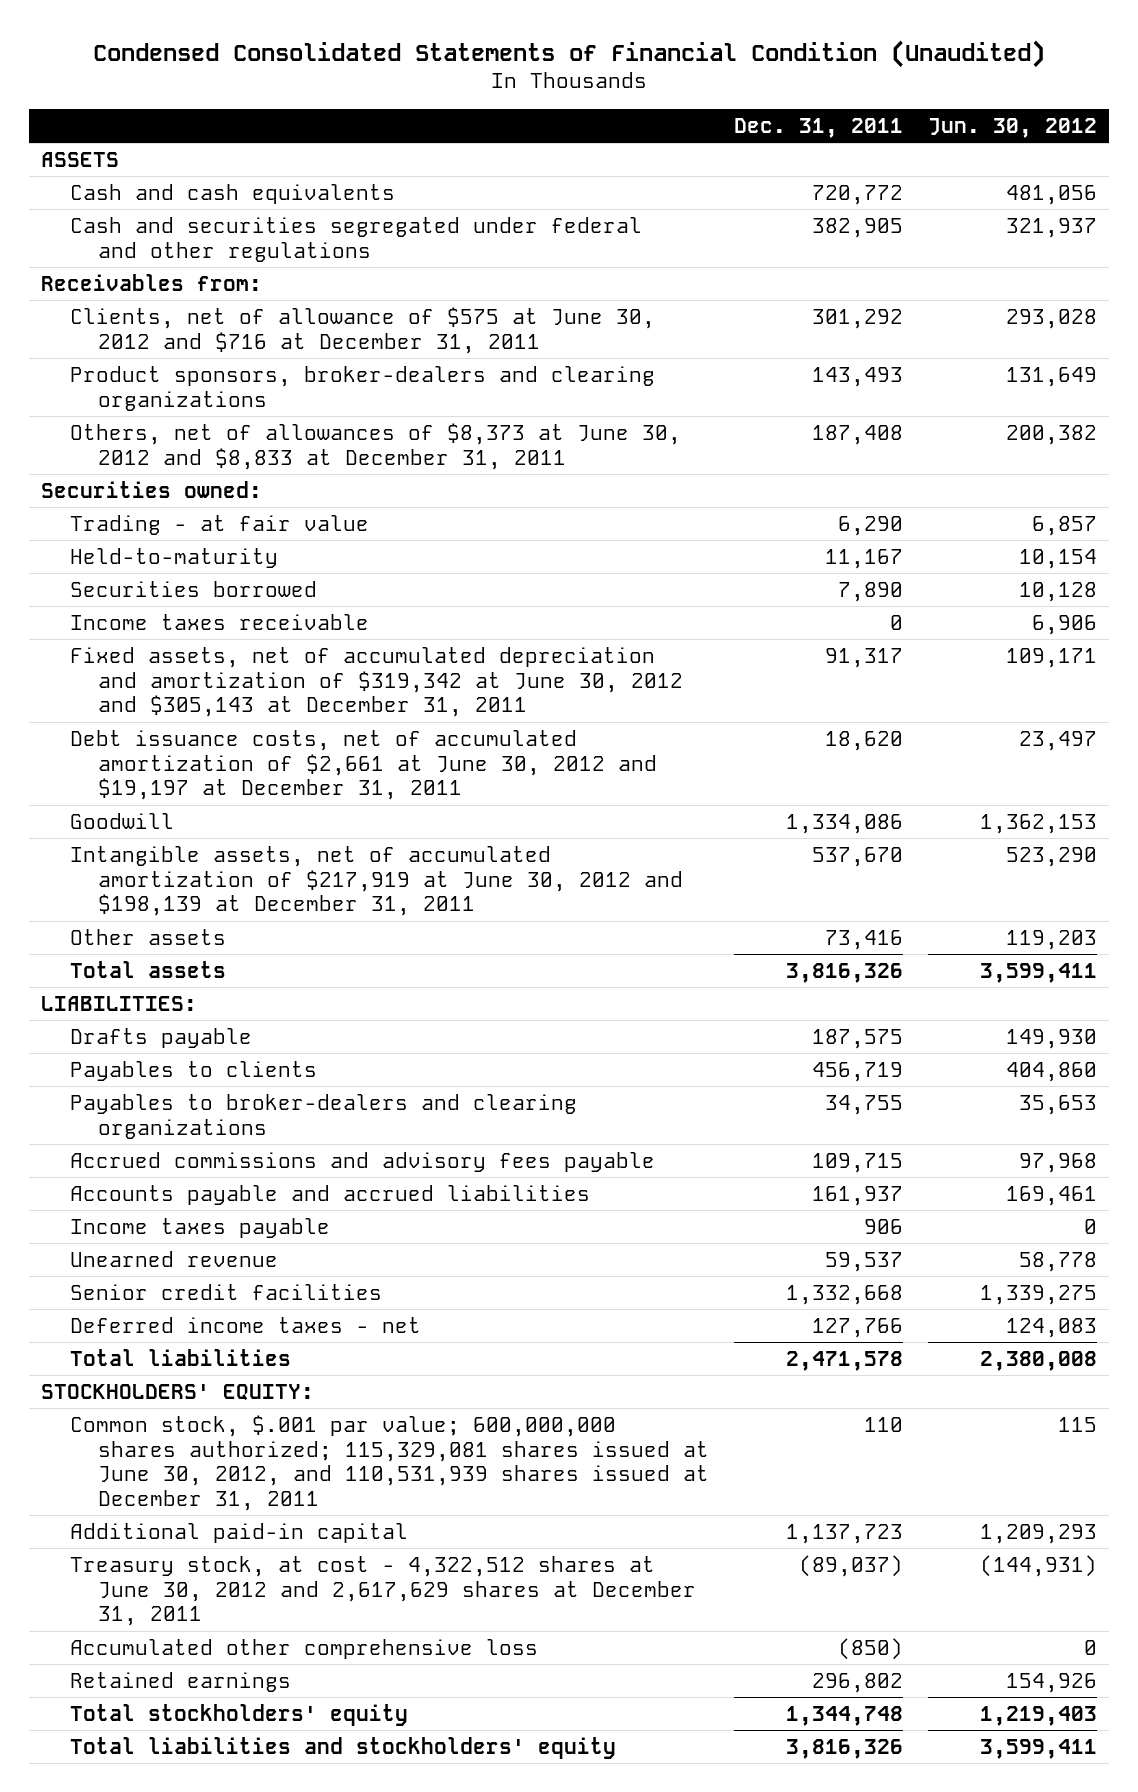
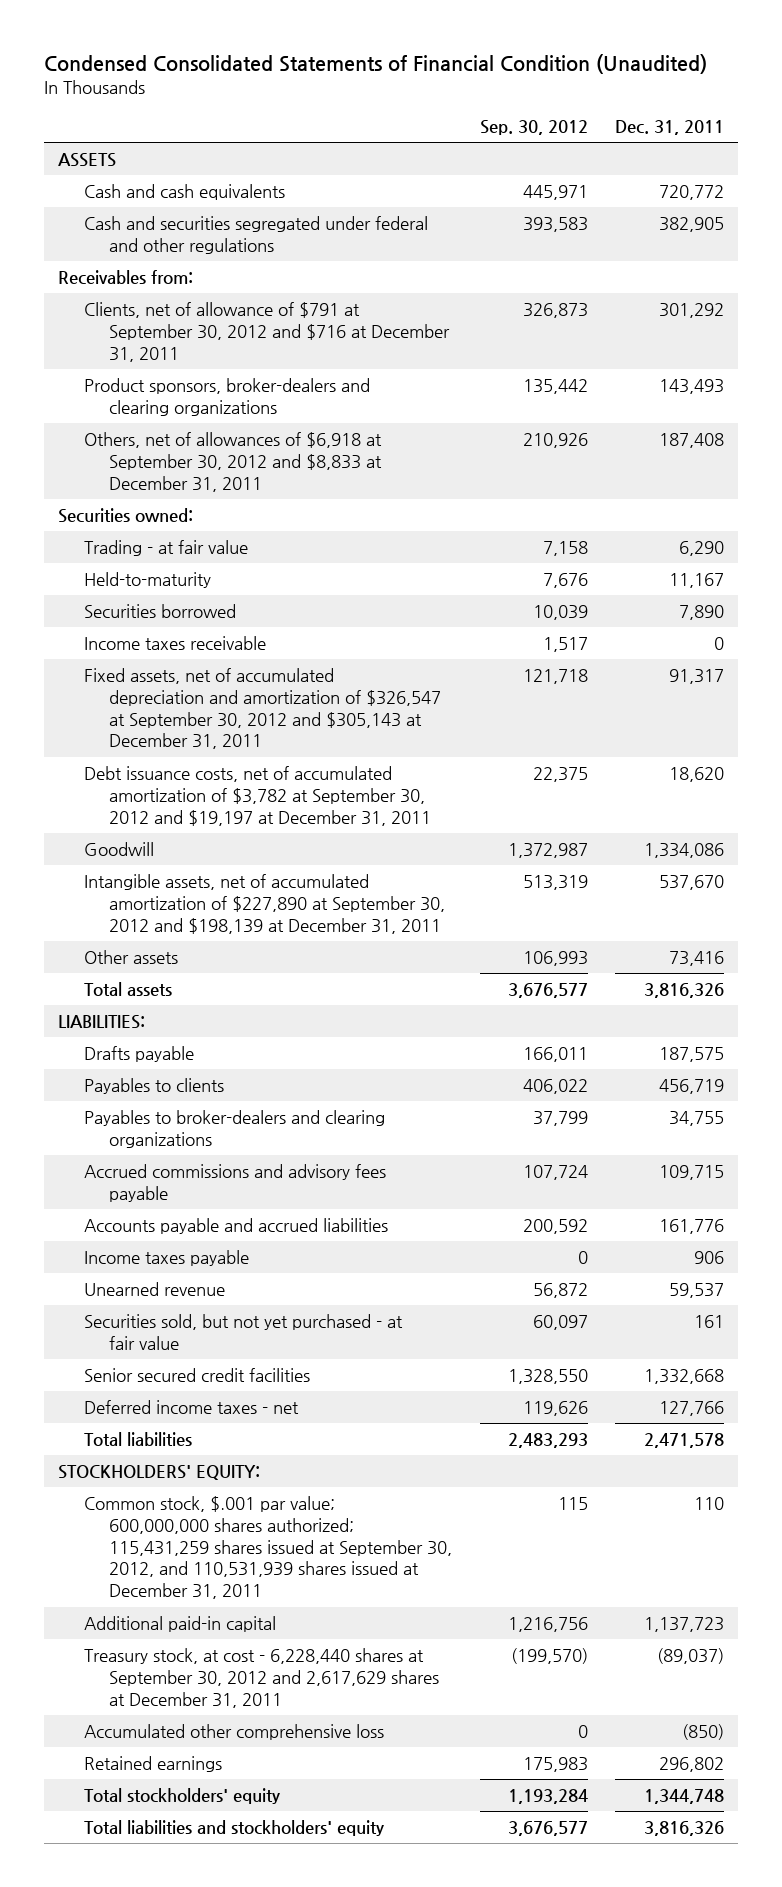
- | Dec. 31, 2011 | Jun. 30, 2012
+ | Sep. 30, 2012 | Dec. 31, 2011
- Clients, net of allowance of $575 at June 30, 2012 and $716 at December 31, 2011 | 301,292 | 293,028
+ Clients, net of allowance of $791 at September 30, 2012 and $716 at December 31, 2011 | 326,873 | 301,292
- Others, net of allowances of $8,373 at June 30, 2012 and $8,833 at December 31, 2011 | 187,408 | 200,382
+ Others, net of allowances of $6,918 at September 30, 2012 and $8,833 at December 31, 2011 | 210,926 | 187,408
- Fixed assets, net of accumulated depreciation and amortization of $319,342 at June 30, 2012 and $305,143 at December 31, 2011 | 91,317 | 109,171
- Debt issuance costs, net of accumulated amortization of $2,661 at June 30, 2012 and $19,197 at December 31, 2011 | 18,620 | 23,497
+ Fixed assets, net of accumulated depreciation and amortization of $326,547 at September 30, 2012 and $305,143 at December 31, 2011 | 121,718 | 91,317
+ Debt issuance costs, net of accumulated amortization of $3,782 at September 30, 2012 and $19,197 at December 31, 2011 | 22,375 | 18,620
- Intangible assets, net of accumulated amortization of $217,919 at June 30, 2012 and $198,139 at December 31, 2011 | 537,670 | 523,290
+ Intangible assets, net of accumulated amortization of $227,890 at September 30, 2012 and $198,139 at December 31, 2011 | 513,319 | 537,670
- Accounts payable and accrued liabilities | 161,937 | 169,461
+ Accounts payable and accrued liabilities | 200,592 | 161,776
- Senior credit facilities | 1,332,668 | 1,339,275
+ Securities sold, but not yet purchased - at fair value | 60,097 | 161
+ Senior secured credit facilities | 1,328,550 | 1,332,668
- Common stock, $.001 par value; 600,000,000 shares authorized; 115,329,081 shares issued at June 30, 2012, and 110,531,939 shares issued at December 31, 2011 | 110 | 115
+ Common stock, $.001 par value; 600,000,000 shares authorized; 115,431,259 shares issued at September 30, 2012, and 110,531,939 shares issued at December 31, 2011 | 115 | 110
- Treasury stock, at cost - 4,322,512 shares at June 30, 2012 and 2,617,629 shares at December 31, 2011 | (89,037) | (144,931)
+ Treasury stock, at cost - 6,228,440 shares at September 30, 2012 and 2,617,629 shares at December 31, 2011 | (199,570) | (89,037)

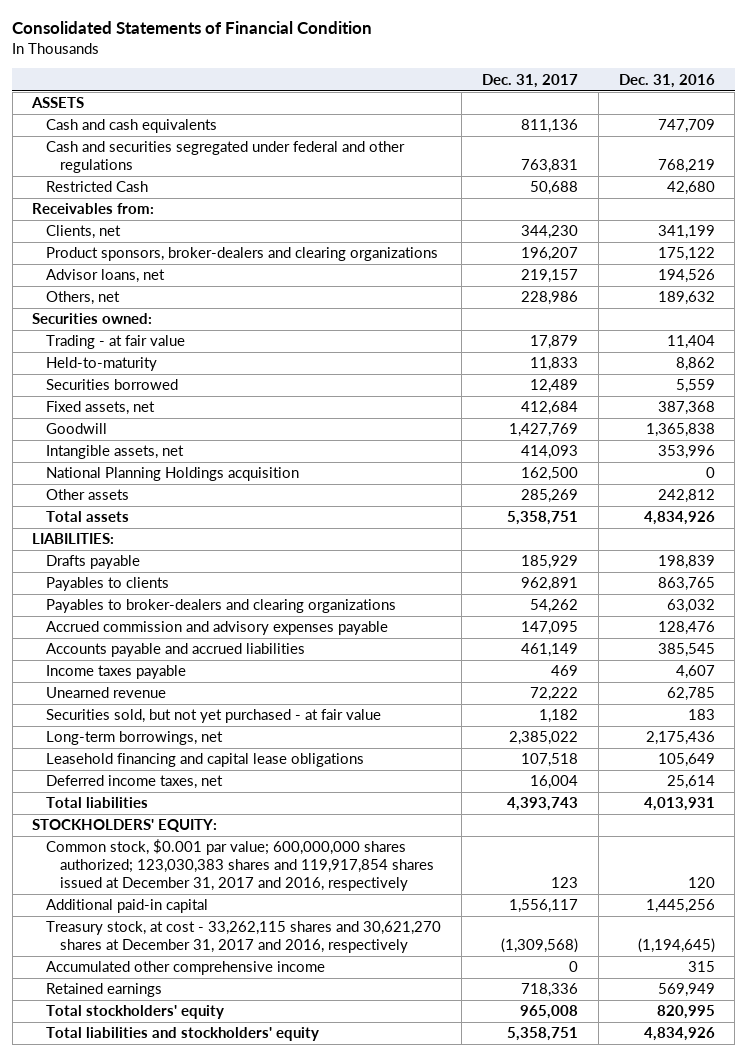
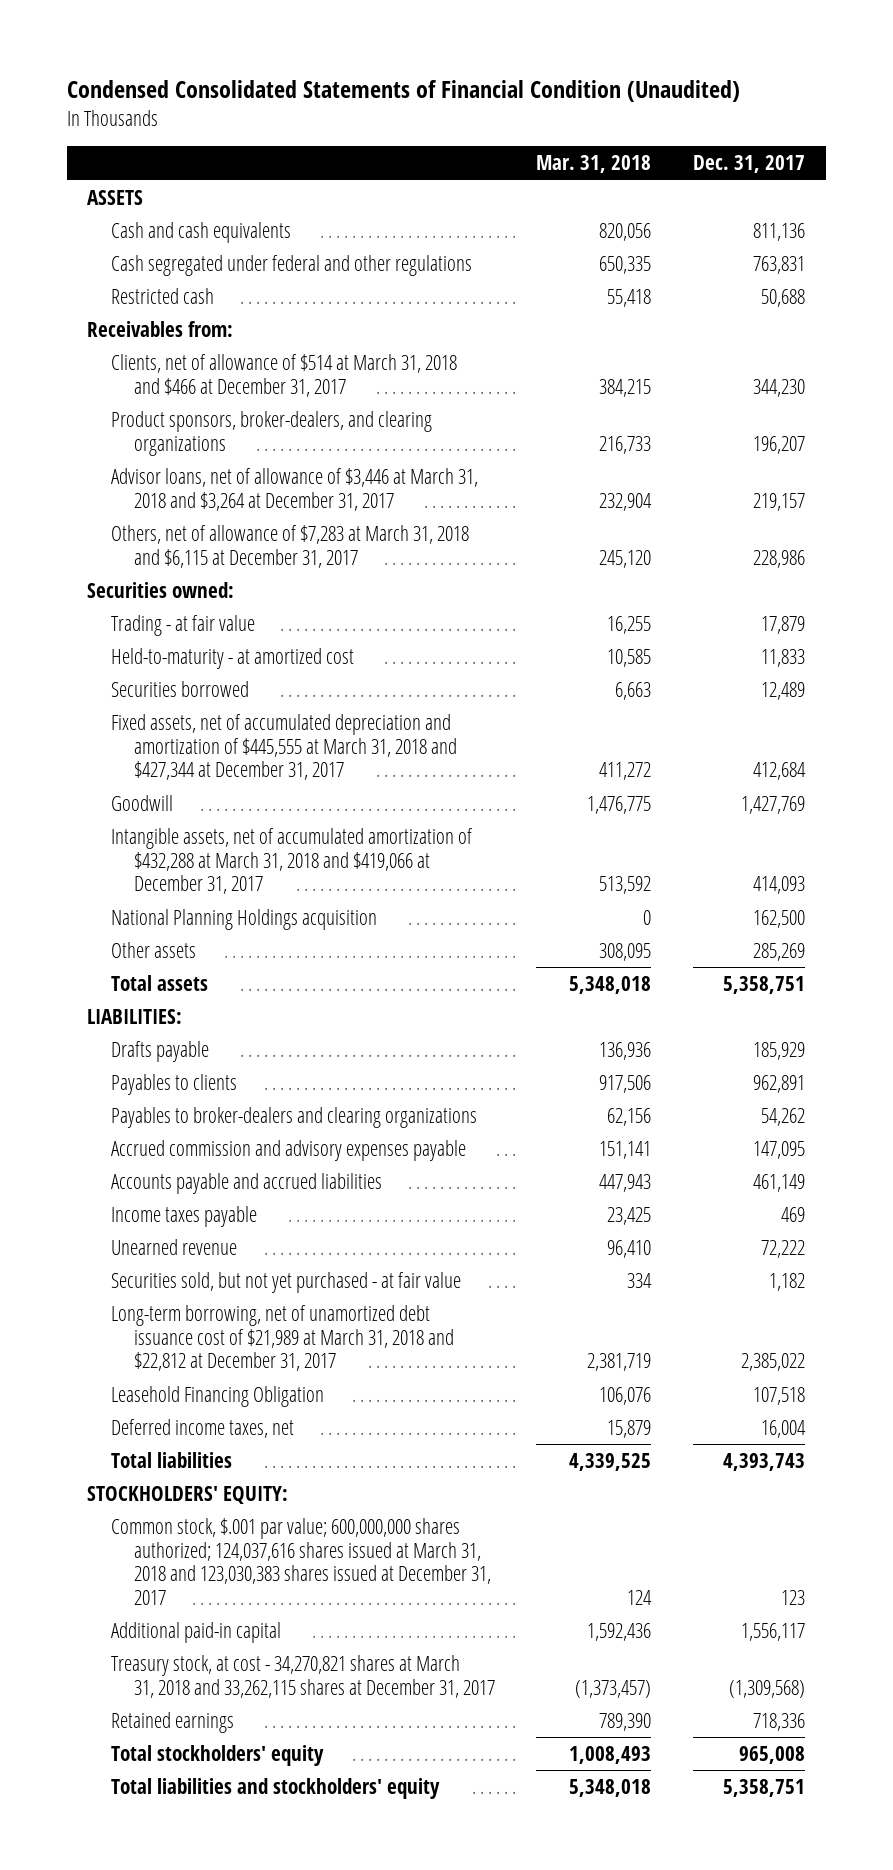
- Consolidated Statements of Financial Condition
+ Condensed Consolidated Statements of Financial Condition (Unaudited)
- | Dec. 31, 2017 | Dec. 31, 2016
+ | Mar. 31, 2018 | Dec. 31, 2017
- Cash and securities segregated under federal and other regulations | 763,831 | 768,219
- Restricted Cash | 50,688 | 42,680
+ Cash segregated under federal and other regulations | 650,335 | 763,831
+ Restricted cash | 55,418 | 50,688
- Clients, net | 344,230 | 341,199
- Product sponsors, broker-dealers and clearing organizations | 196,207 | 175,122
- Advisor loans, net | 219,157 | 194,526
- Others, net | 228,986 | 189,632
+ Clients, net of allowance of $514 at March 31, 2018 and $466 at December 31, 2017 | 384,215 | 344,230
+ Product sponsors, broker-dealers, and clearing organizations | 216,733 | 196,207
+ Advisor loans, net of allowance of $3,446 at March 31, 2018 and $3,264 at December 31, 2017 | 232,904 | 219,157
+ Others, net of allowance of $7,283 at March 31, 2018 and $6,115 at December 31, 2017 | 245,120 | 228,986
- Held-to-maturity | 11,833 | 8,862
+ Held-to-maturity - at amortized cost | 10,585 | 11,833
- Fixed assets, net | 412,684 | 387,368
+ Fixed assets, net of accumulated depreciation and amortization of $445,555 at March 31, 2018 and $427,344 at December 31, 2017 | 411,272 | 412,684
- Intangible assets, net | 414,093 | 353,996
+ Intangible assets, net of accumulated amortization of $432,288 at March 31, 2018 and $419,066 at December 31, 2017 | 513,592 | 414,093
- Long-term borrowings, net | 2,385,022 | 2,175,436
- Leasehold financing and capital lease obligations | 107,518 | 105,649
+ Long-term borrowing, net of unamortized debt issuance cost of $21,989 at March 31, 2018 and $22,812 at December 31, 2017 | 2,381,719 | 2,385,022
+ Leasehold Financing Obligation | 106,076 | 107,518
- Common stock, $0.001 par value; 600,000,000 shares authorized; 123,030,383 shares and 119,917,854 shares issued at December 31, 2017 and 2016, respectively | 123 | 120
+ Common stock, $.001 par value; 600,000,000 shares authorized; 124,037,616 shares issued at March 31, 2018 and 123,030,383 shares issued at December 31, 2017 | 124 | 123
- Treasury stock, at cost - 33,262,115 shares and 30,621,270 shares at December 31, 2017 and 2016, respectively | (1,309,568) | (1,194,645)
- Accumulated other comprehensive income | 0 | 315
+ Treasury stock, at cost - 34,270,821 shares at March 31, 2018 and 33,262,115 shares at December 31, 2017 | (1,373,457) | (1,309,568)

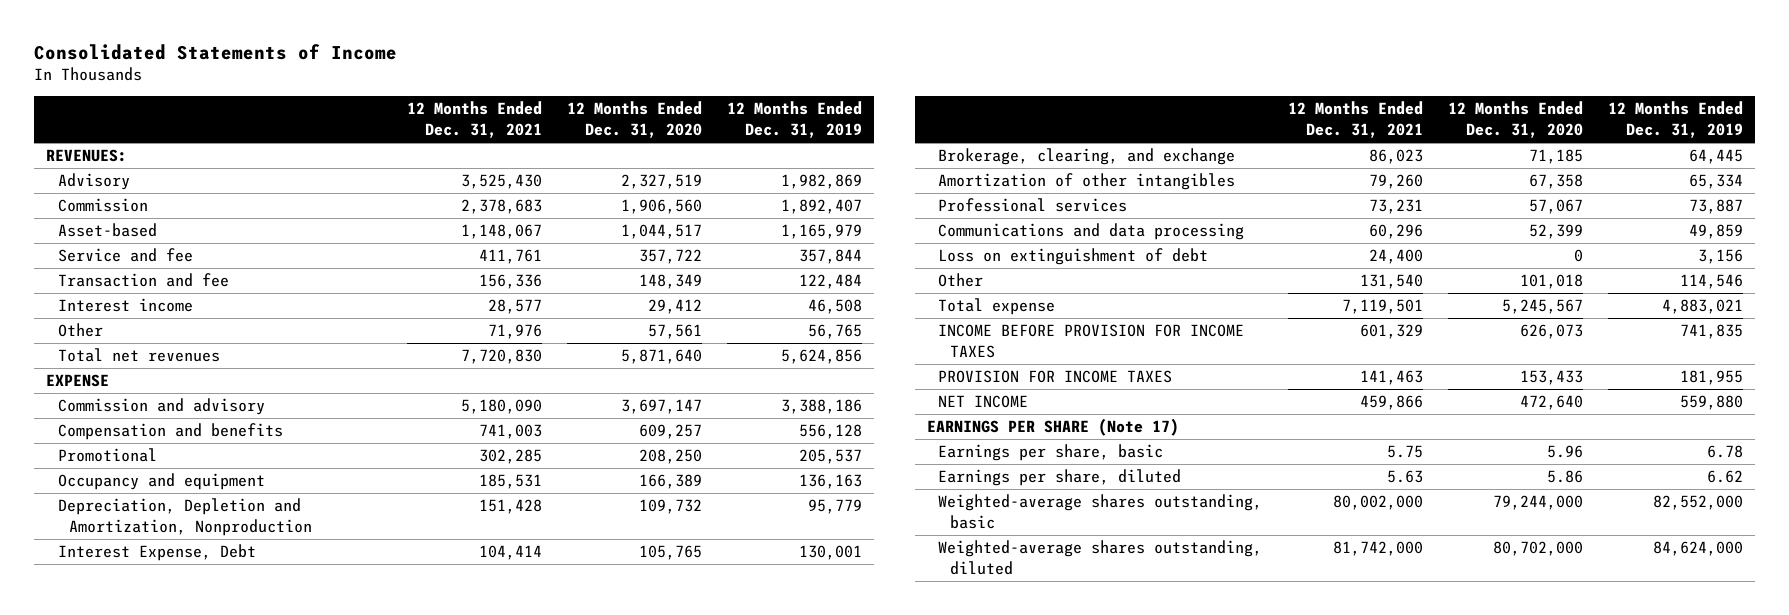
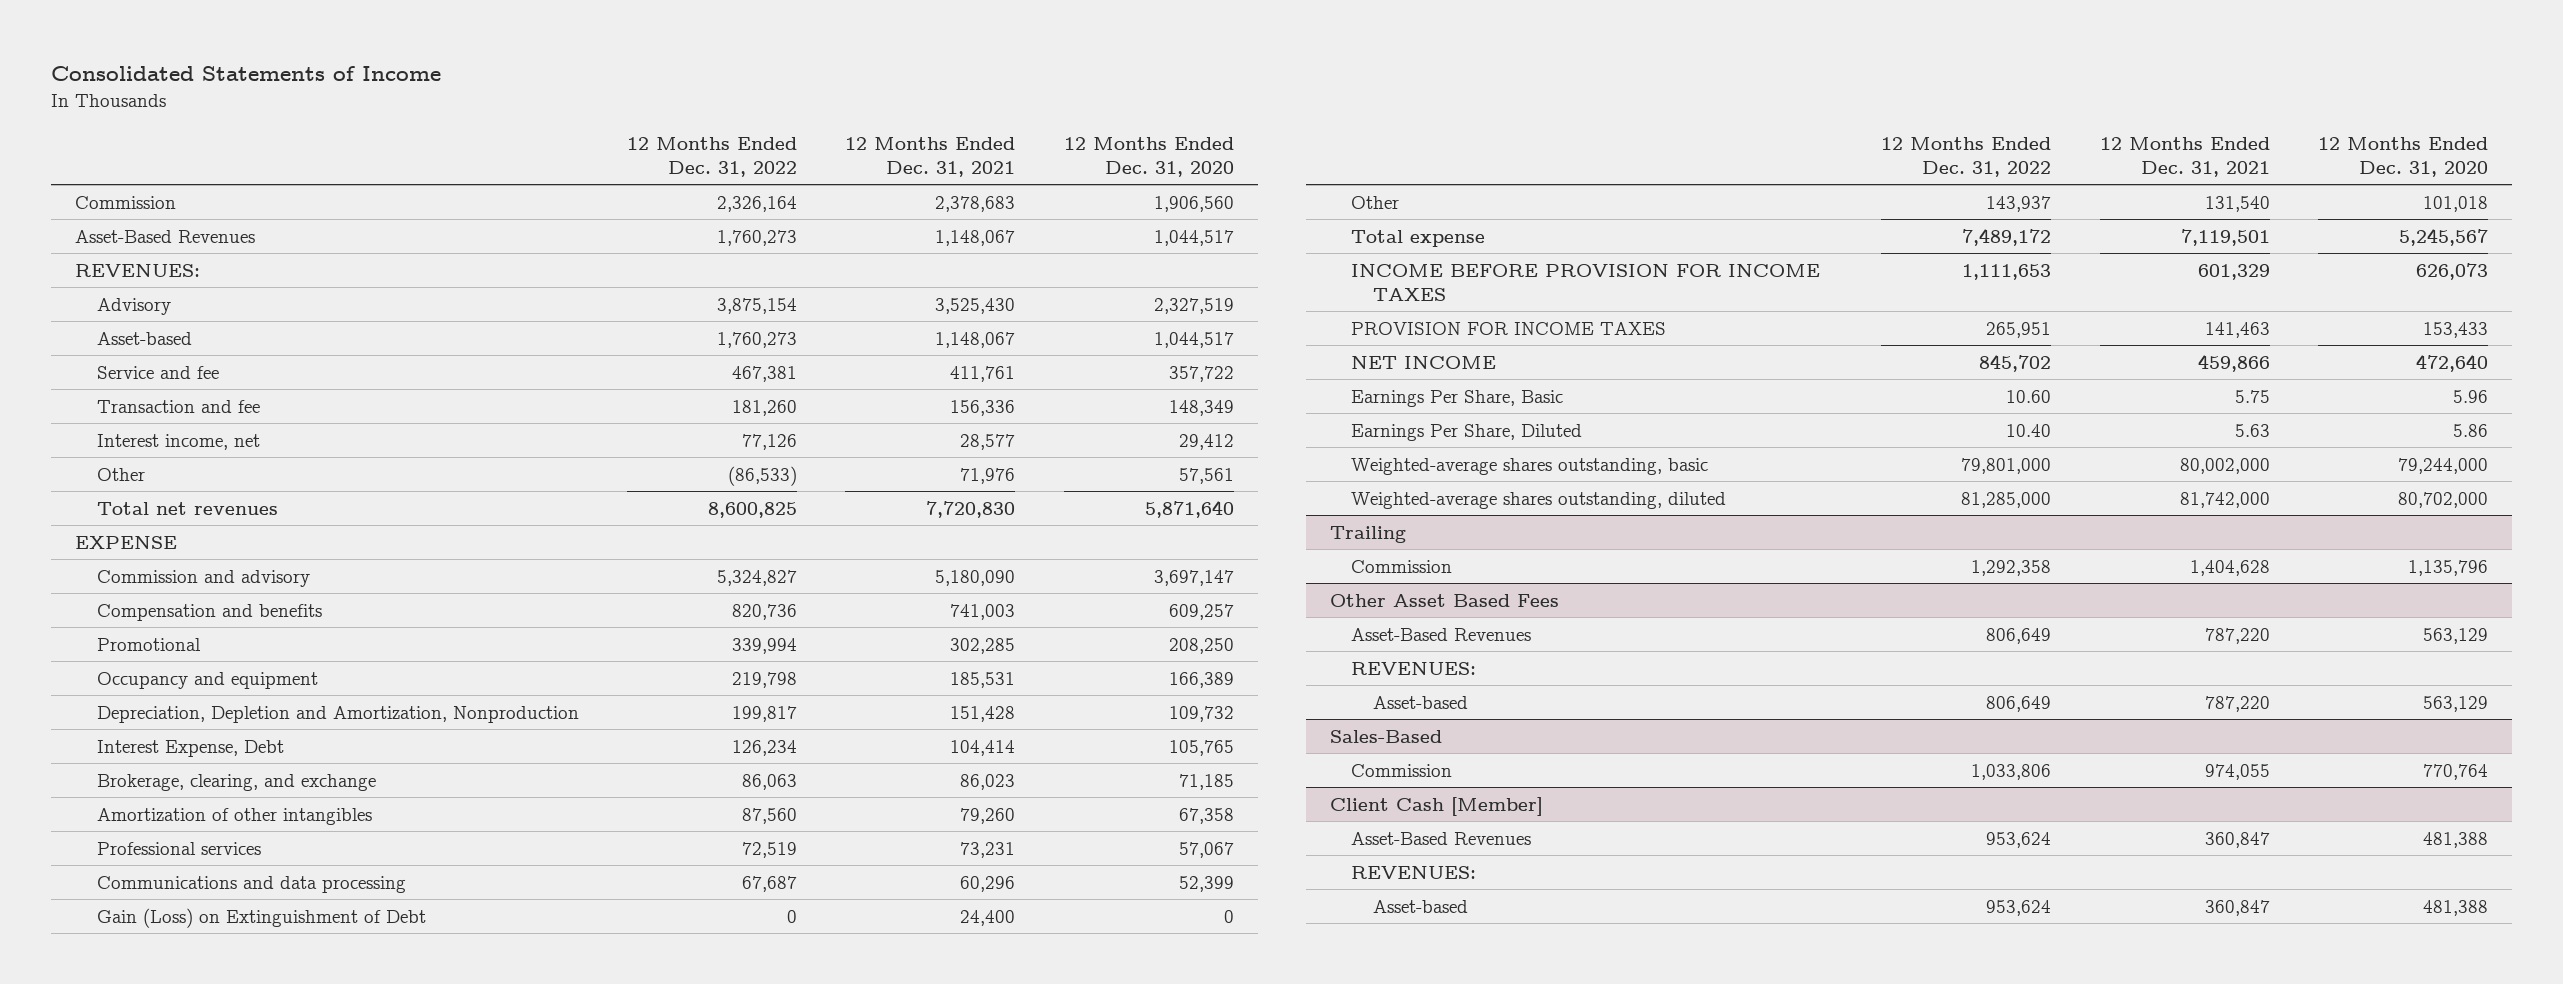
- | 12 Months Ended Dec. 31, 2021 | 12 Months Ended Dec. 31, 2020 | 12 Months Ended Dec. 31, 2019
+ | 12 Months Ended Dec. 31, 2022 | 12 Months Ended Dec. 31, 2021 | 12 Months Ended Dec. 31, 2020
moved up: Commission | 2,326,164 | 2,378,683 | 1,906,560
+ Asset-Based Revenues | 1,760,273 | 1,148,067 | 1,044,517
- Interest income | 28,577 | 29,412 | 46,508
+ Interest income, net | 77,126 | 28,577 | 29,412
- Loss on extinguishment of debt | 24,400 | 0 | 3,156
+ Gain (Loss) on Extinguishment of Debt | 0 | 24,400 | 0
- EARNINGS PER SHARE (Note 17)
- Earnings per share, basic | 5.75 | 5.96 | 6.78
- Earnings per share, diluted | 5.63 | 5.86 | 6.62
+ Earnings Per Share, Basic | 10.60 | 5.75 | 5.96
+ Earnings Per Share, Diluted | 10.40 | 5.63 | 5.86
+ Trailing
+ Commission | 1,292,358 | 1,404,628 | 1,135,796
+ Other Asset Based Fees
+ Asset-Based Revenues | 806,649 | 787,220 | 563,129
+ REVENUES:
+ Asset-based | 806,649 | 787,220 | 563,129
+ Sales-Based
+ Commission | 1,033,806 | 974,055 | 770,764
+ Client Cash [Member]
+ Asset-Based Revenues | 953,624 | 360,847 | 481,388
+ REVENUES:
+ Asset-based | 953,624 | 360,847 | 481,388

